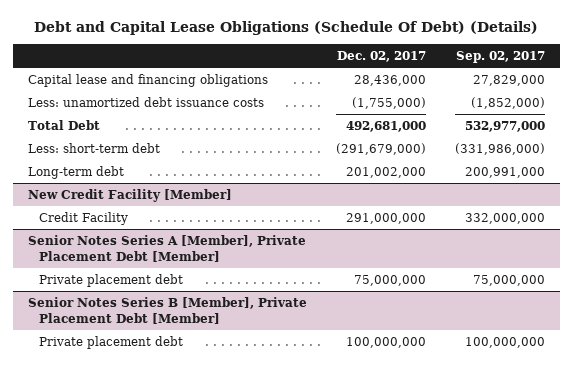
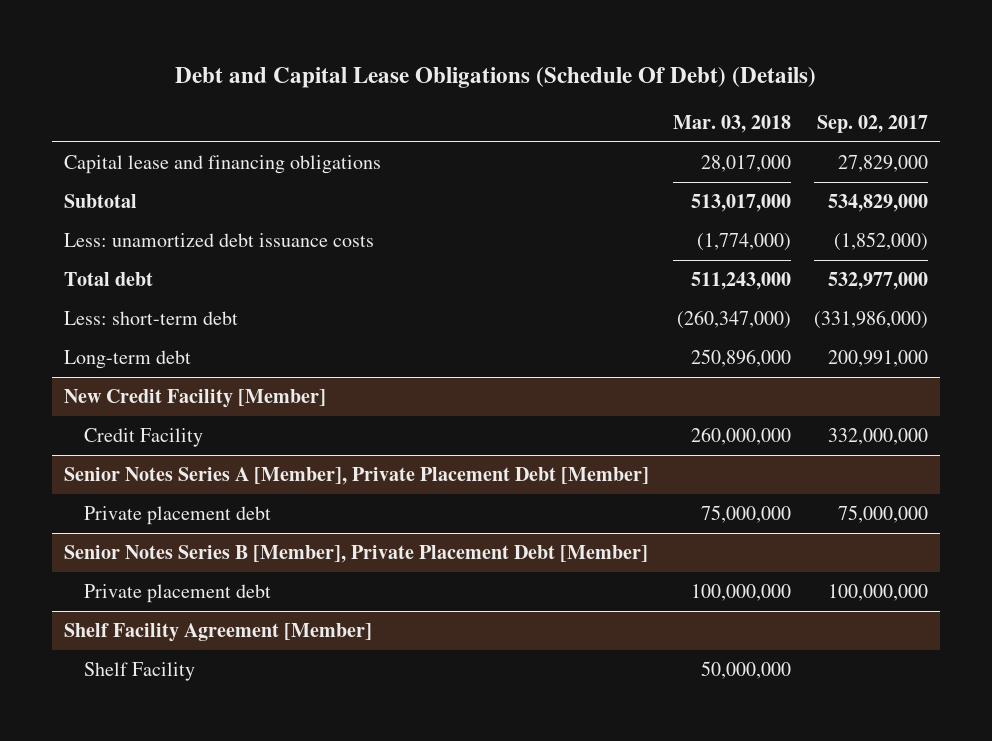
- | Dec. 02, 2017 | Sep. 02, 2017
+ | Mar. 03, 2018 | Sep. 02, 2017
+ Subtotal | 513,017,000 | 534,829,000
- Total Debt | 492,681,000 | 532,977,000
+ Total debt | 511,243,000 | 532,977,000
+ Shelf Facility Agreement [Member]
+ Shelf Facility | 50,000,000 |

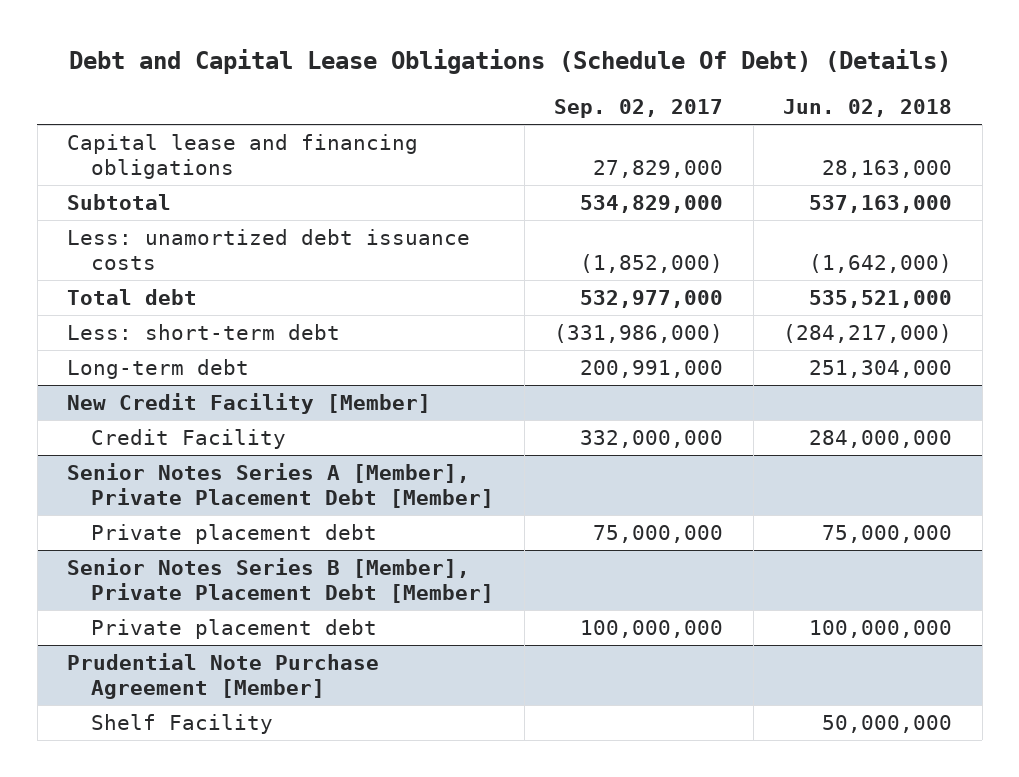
- | Mar. 03, 2018 | Sep. 02, 2017
+ | Sep. 02, 2017 | Jun. 02, 2018
- Shelf Facility Agreement [Member]
+ Prudential Note Purchase Agreement [Member]

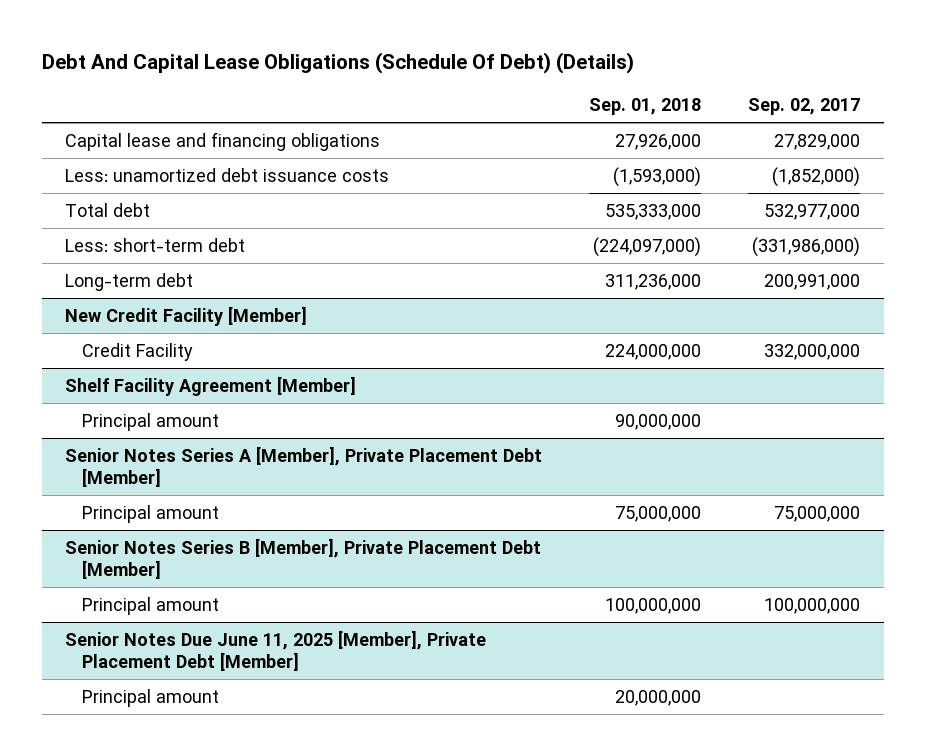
- Debt and Capital Lease Obligations (Schedule Of Debt) (Details)
+ Debt And Capital Lease Obligations (Schedule Of Debt) (Details)
- | Sep. 02, 2017 | Jun. 02, 2018
+ | Sep. 01, 2018 | Sep. 02, 2017
- Subtotal | 534,829,000 | 537,163,000
+ Shelf Facility Agreement [Member]
+ Principal amount | 90,000,000 |
@ Senior Notes Series A [Member], Private Placement Debt [Member]
- Private placement debt | 75,000,000 | 75,000,000
+ Principal amount | 75,000,000 | 75,000,000
@ Senior Notes Series B [Member], Private Placement Debt [Member]
- Private placement debt | 100,000,000 | 100,000,000
- Prudential Note Purchase Agreement [Member]
- Shelf Facility | | 50,000,000
@ Senior Notes Series B [Member], Private Placement Debt [Member]
+ Principal amount | 100,000,000 | 100,000,000
+ Senior Notes Due June 11, 2025 [Member], Private Placement Debt [Member]
+ Principal amount | 20,000,000 |

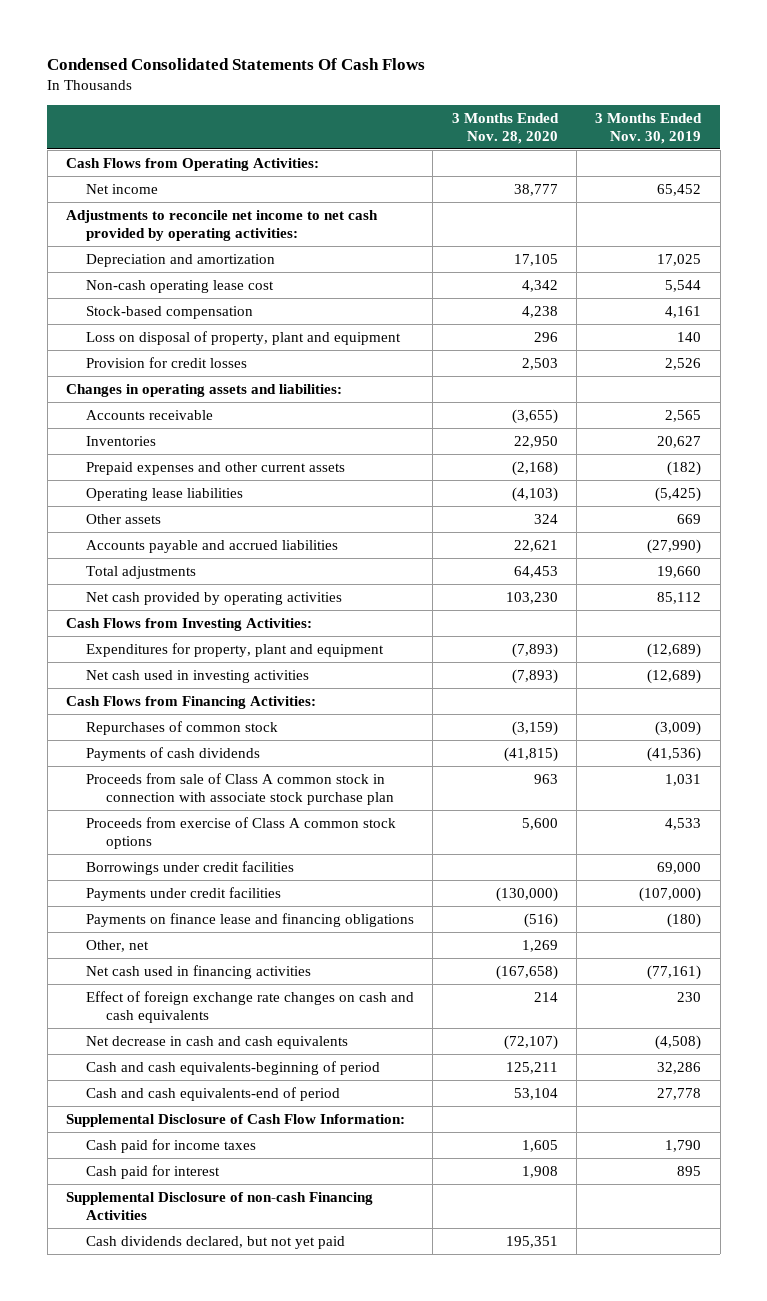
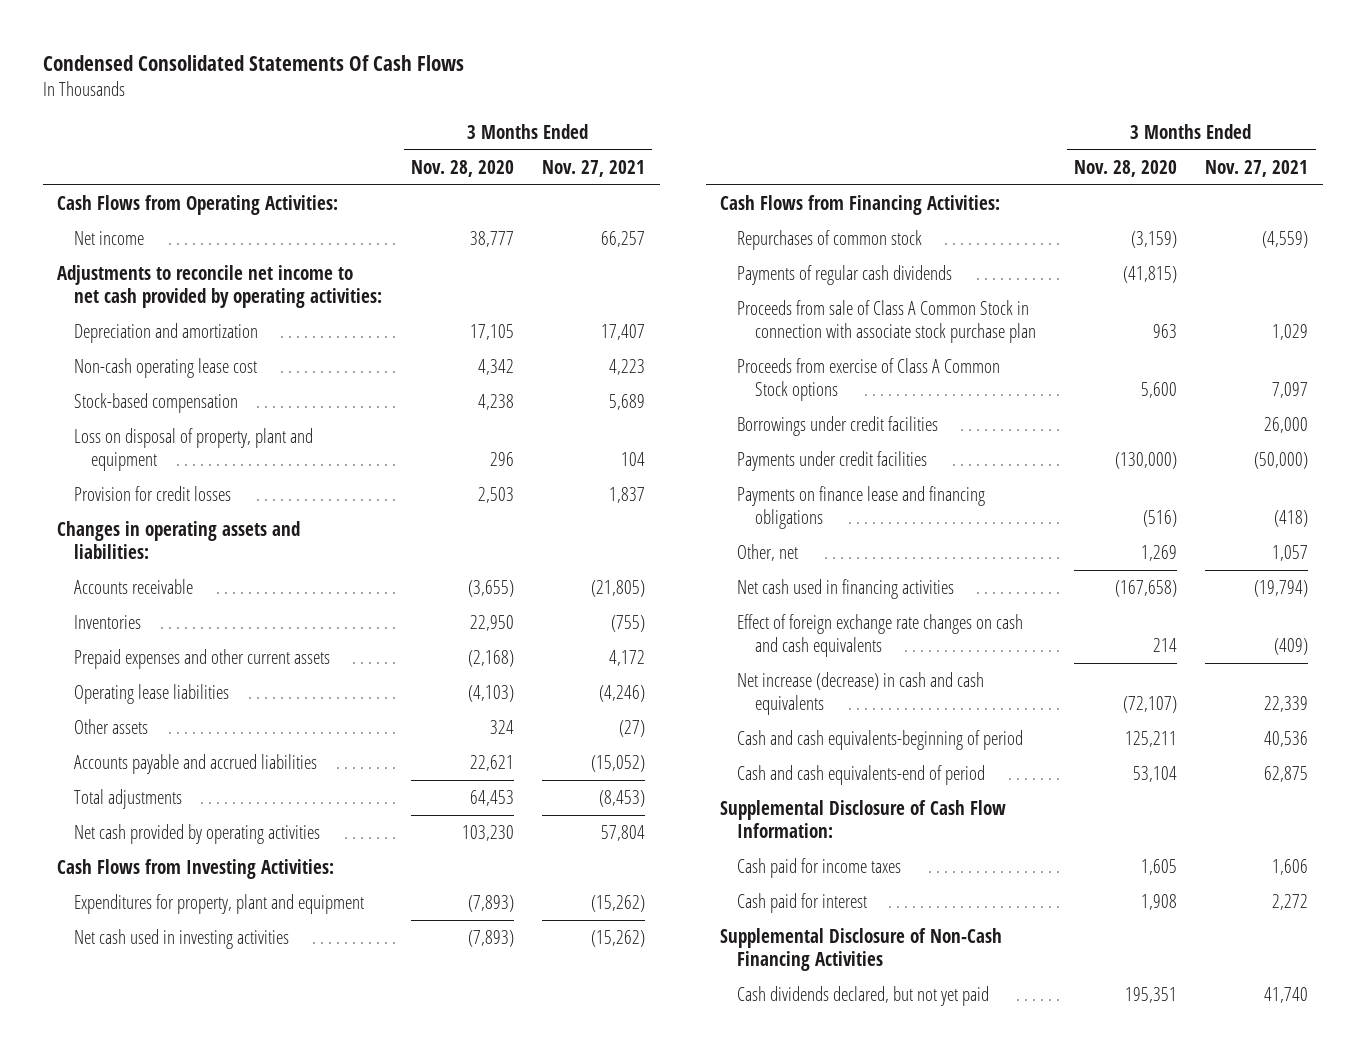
- | 3 Months Ended Nov. 28, 2020 | 3 Months Ended Nov. 30, 2019
+ | 3 Months Ended Nov. 28, 2020 | 3 Months Ended Nov. 27, 2021
- Payments of cash dividends | (41,815) | (41,536)
- Proceeds from sale of Class A common stock in connection with associate stock purchase plan | 963 | 1,031
- Proceeds from exercise of Class A common stock options | 5,600 | 4,533
+ Payments of regular cash dividends | (41,815) |
+ Proceeds from sale of Class A Common Stock in connection with associate stock purchase plan | 963 | 1,029
+ Proceeds from exercise of Class A Common Stock options | 5,600 | 7,097
- Net decrease in cash and cash equivalents | (72,107) | (4,508)
+ Net increase (decrease) in cash and cash equivalents | (72,107) | 22,339
- Supplemental Disclosure of non-cash Financing Activities
+ Supplemental Disclosure of Non-Cash Financing Activities

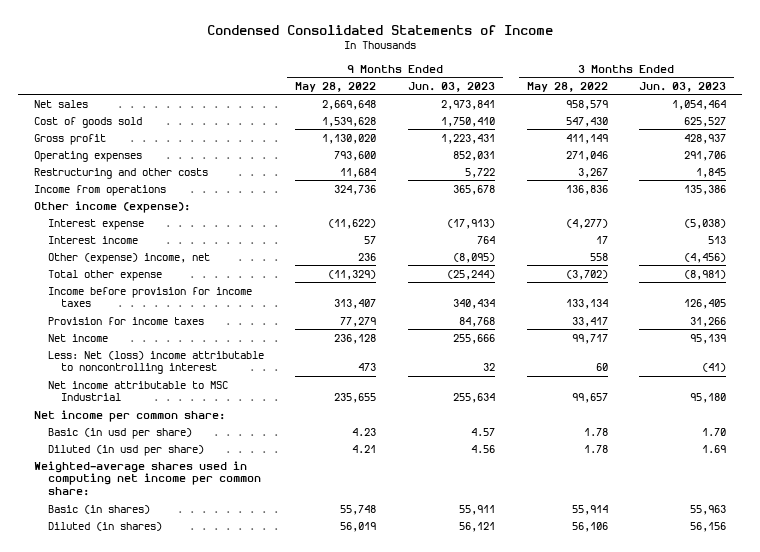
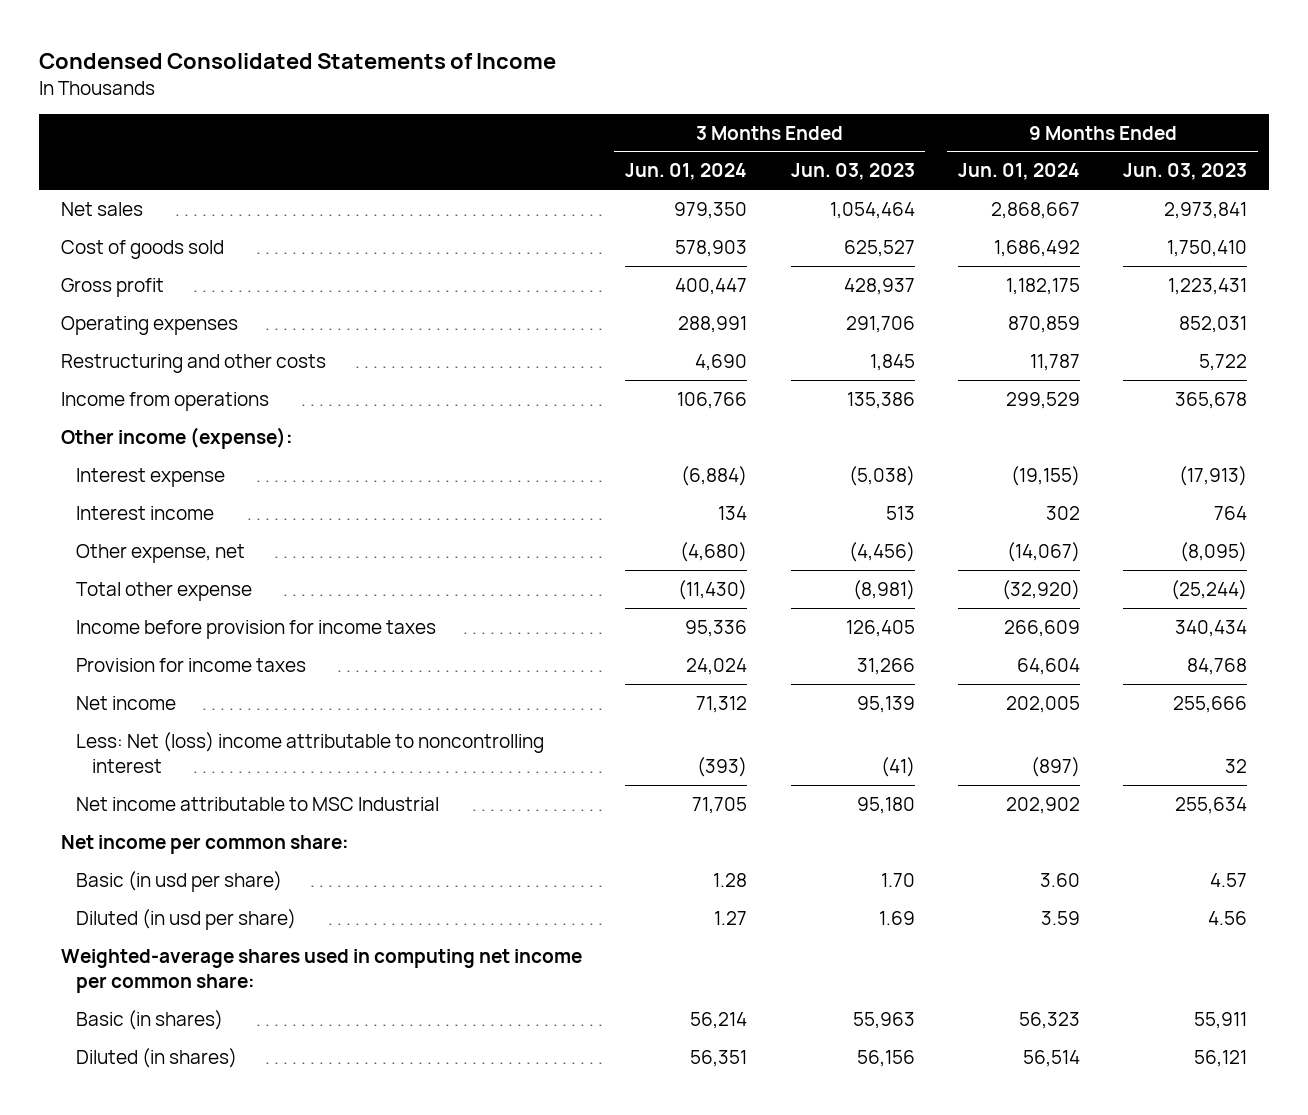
- | 9 Months Ended May 28, 2022 | 9 Months Ended Jun. 03, 2023 | 3 Months Ended May 28, 2022 | 3 Months Ended Jun. 03, 2023
+ | 3 Months Ended Jun. 01, 2024 | 3 Months Ended Jun. 03, 2023 | 9 Months Ended Jun. 01, 2024 | 9 Months Ended Jun. 03, 2023
- Other (expense) income, net | 236 | (8,095) | 558 | (4,456)
+ Other expense, net | (4,680) | (4,456) | (14,067) | (8,095)

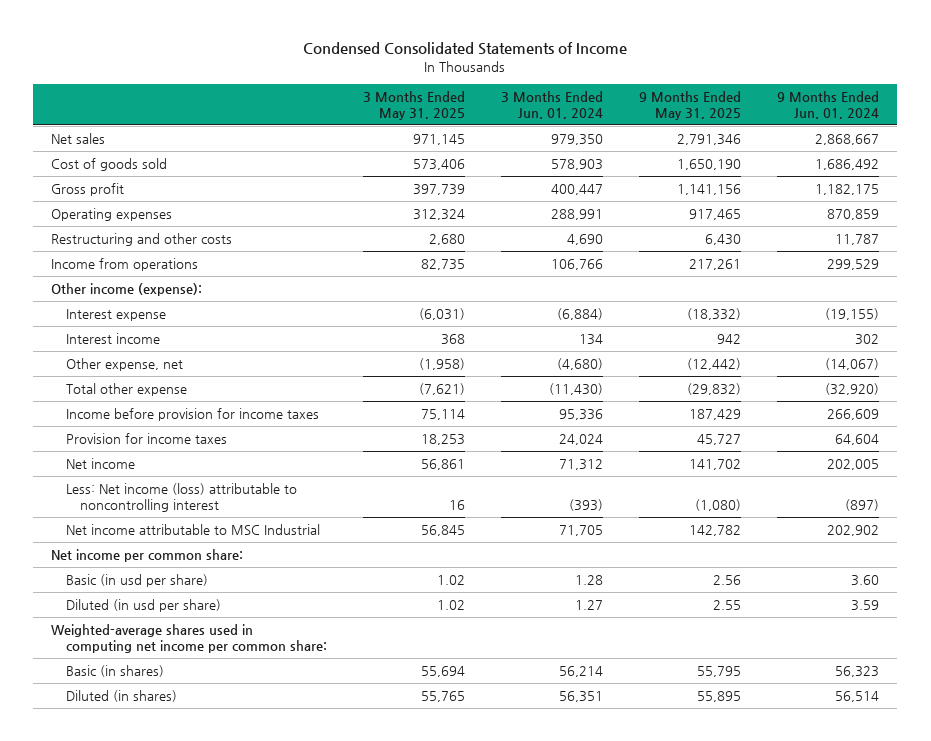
- | 3 Months Ended Jun. 01, 2024 | 3 Months Ended Jun. 03, 2023 | 9 Months Ended Jun. 01, 2024 | 9 Months Ended Jun. 03, 2023
+ | 3 Months Ended May 31, 2025 | 3 Months Ended Jun. 01, 2024 | 9 Months Ended May 31, 2025 | 9 Months Ended Jun. 01, 2024
- Less: Net (loss) income attributable to noncontrolling interest | (393) | (41) | (897) | 32
+ Less: Net income (loss) attributable to noncontrolling interest | 16 | (393) | (1,080) | (897)

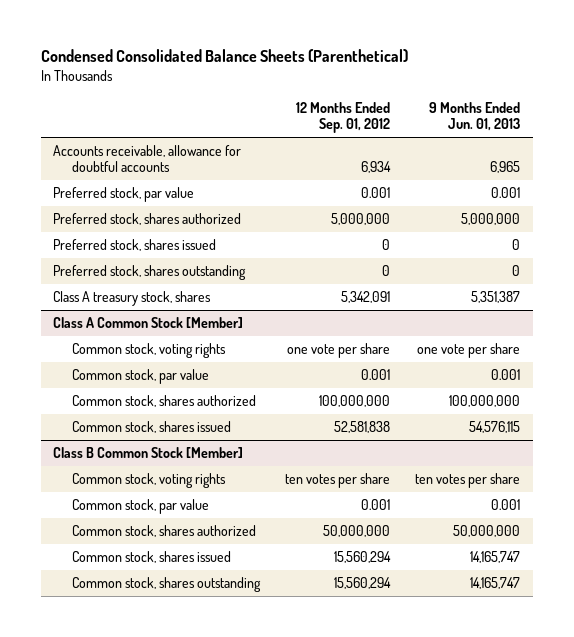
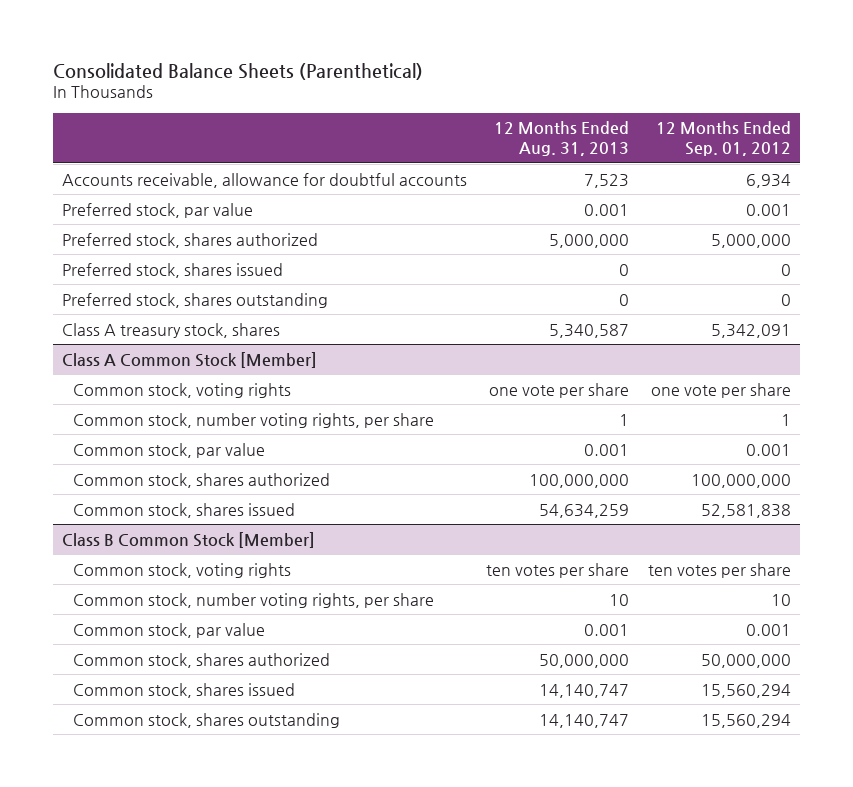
- Condensed Consolidated Balance Sheets (Parenthetical)
+ Consolidated Balance Sheets (Parenthetical)
- | 12 Months Ended Sep. 01, 2012 | 9 Months Ended Jun. 01, 2013
+ | 12 Months Ended Aug. 31, 2013 | 12 Months Ended Sep. 01, 2012
@ Class A Common Stock [Member]
+ Common stock, number voting rights, per share | 1 | 1
@ Class B Common Stock [Member]
+ Common stock, number voting rights, per share | 10 | 10

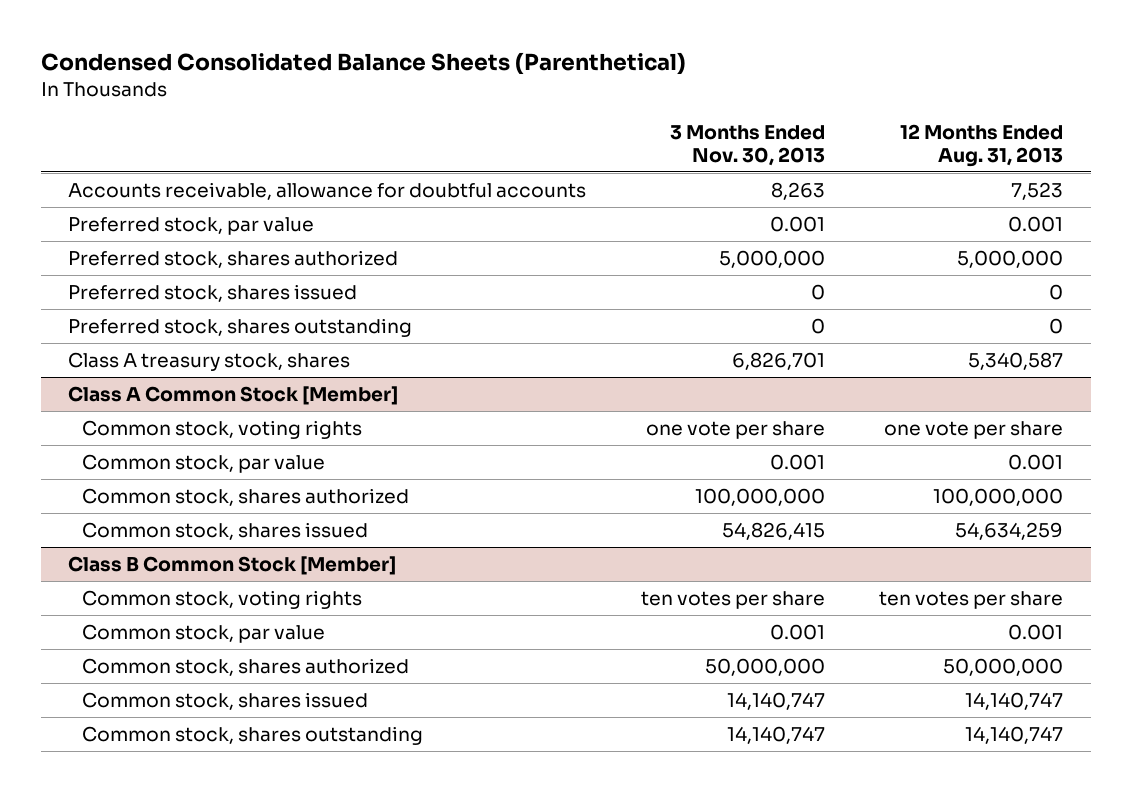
- Consolidated Balance Sheets (Parenthetical)
+ Condensed Consolidated Balance Sheets (Parenthetical)
- | 12 Months Ended Aug. 31, 2013 | 12 Months Ended Sep. 01, 2012
+ | 3 Months Ended Nov. 30, 2013 | 12 Months Ended Aug. 31, 2013
@ Class A Common Stock [Member]
- Common stock, number voting rights, per share | 1 | 1
@ Class B Common Stock [Member]
- Common stock, number voting rights, per share | 10 | 10

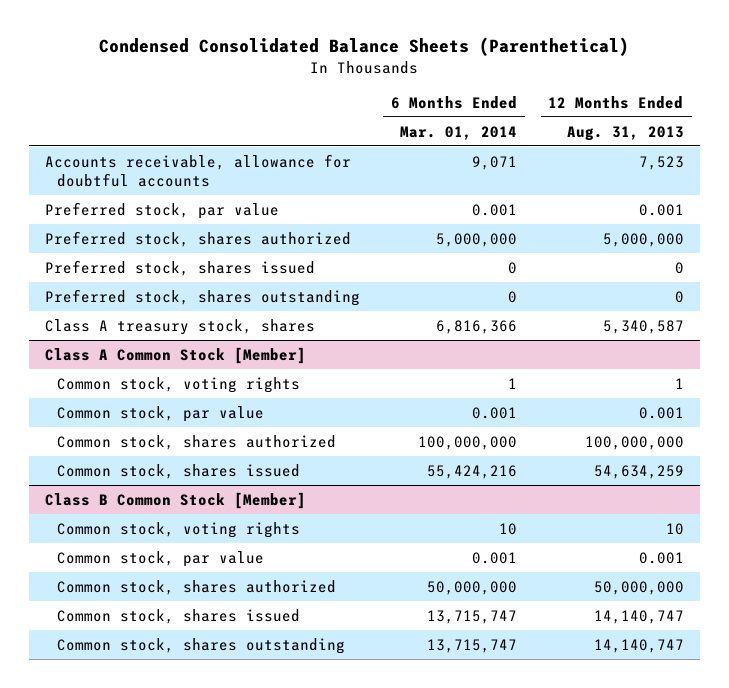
- | 3 Months Ended Nov. 30, 2013 | 12 Months Ended Aug. 31, 2013
+ | 6 Months Ended Mar. 01, 2014 | 12 Months Ended Aug. 31, 2013
@ Class A Common Stock [Member]
- Common stock, voting rights | one vote per share | one vote per share
+ Common stock, voting rights | 1 | 1
@ Class B Common Stock [Member]
- Common stock, voting rights | ten votes per share | ten votes per share
+ Common stock, voting rights | 10 | 10

